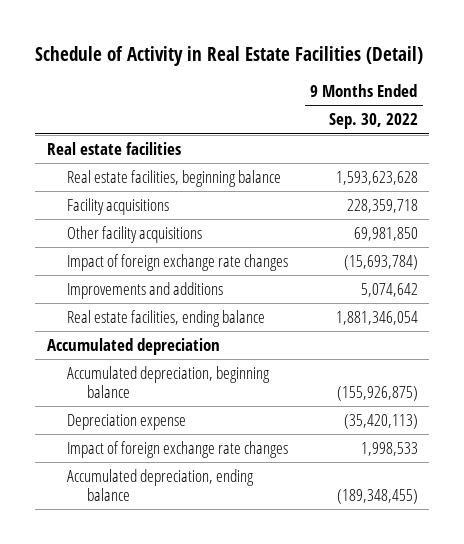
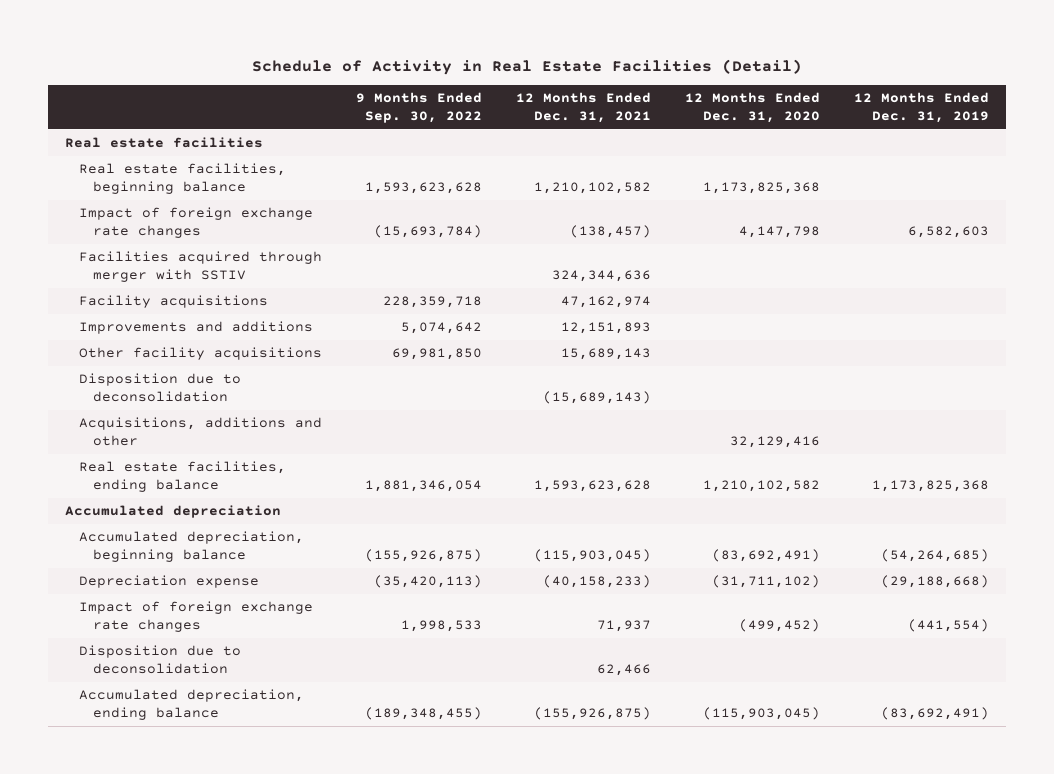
- | 9 Months Ended Sep. 30, 2022
+ | 9 Months Ended Sep. 30, 2022 | 12 Months Ended Dec. 31, 2021 | 12 Months Ended Dec. 31, 2020 | 12 Months Ended Dec. 31, 2019
+ Facilities acquired through merger with SSTIV | | 324,344,636 | |
moved down: Facility acquisitions | 228,359,718 | 47,162,974 | |
moved down: Other facility acquisitions | 69,981,850 | 15,689,143 | |
+ Disposition due to deconsolidation | | (15,689,143) | |
+ Acquisitions, additions and other | | | 32,129,416 |
+ Disposition due to deconsolidation | | 62,466 | |

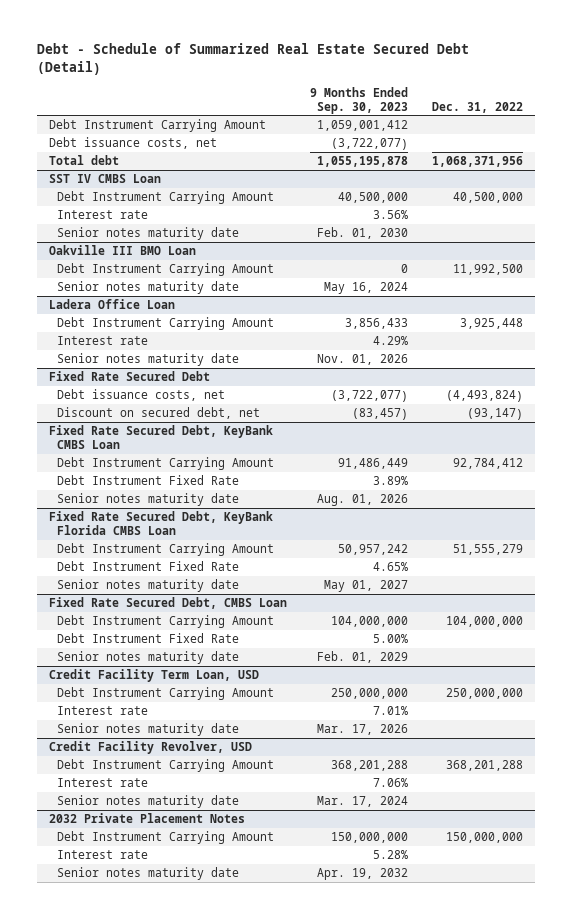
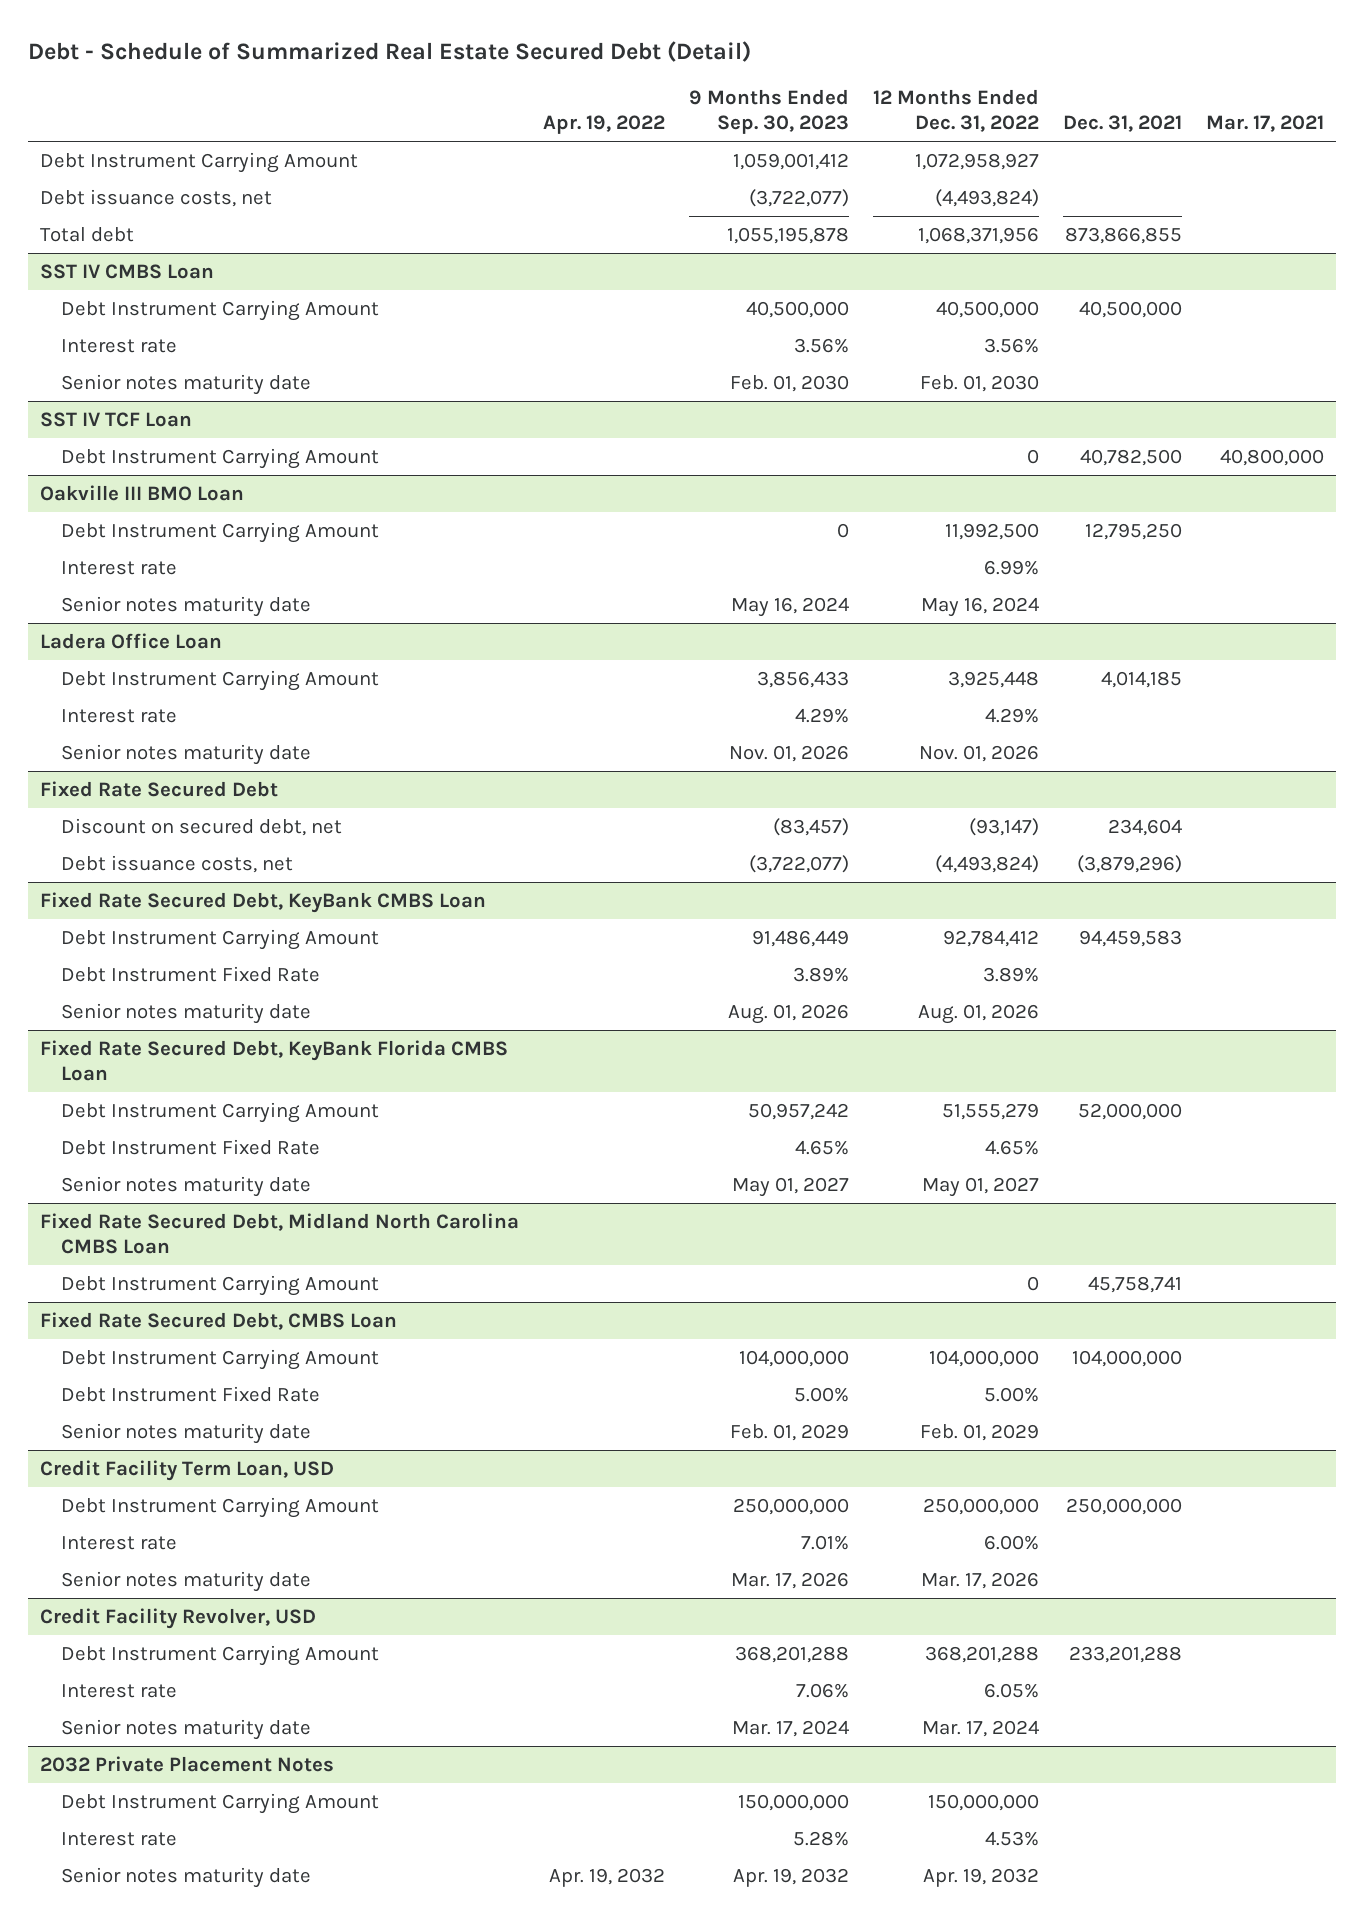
- | 9 Months Ended Sep. 30, 2023 | Dec. 31, 2022
+ | Apr. 19, 2022 | 9 Months Ended Sep. 30, 2023 | 12 Months Ended Dec. 31, 2022 | Dec. 31, 2021 | Mar. 17, 2021
+ SST IV TCF Loan
+ Debt Instrument Carrying Amount | | | 0 | 40,782,500 | 40,800,000
@ Oakville III BMO Loan
+ Interest rate | | | 6.99% | |
@ Fixed Rate Secured Debt
moved down: Debt issuance costs, net | | (3,722,077) | (4,493,824) | (3,879,296) |
+ Fixed Rate Secured Debt, Midland North Carolina CMBS Loan
+ Debt Instrument Carrying Amount | | | 0 | 45,758,741 |

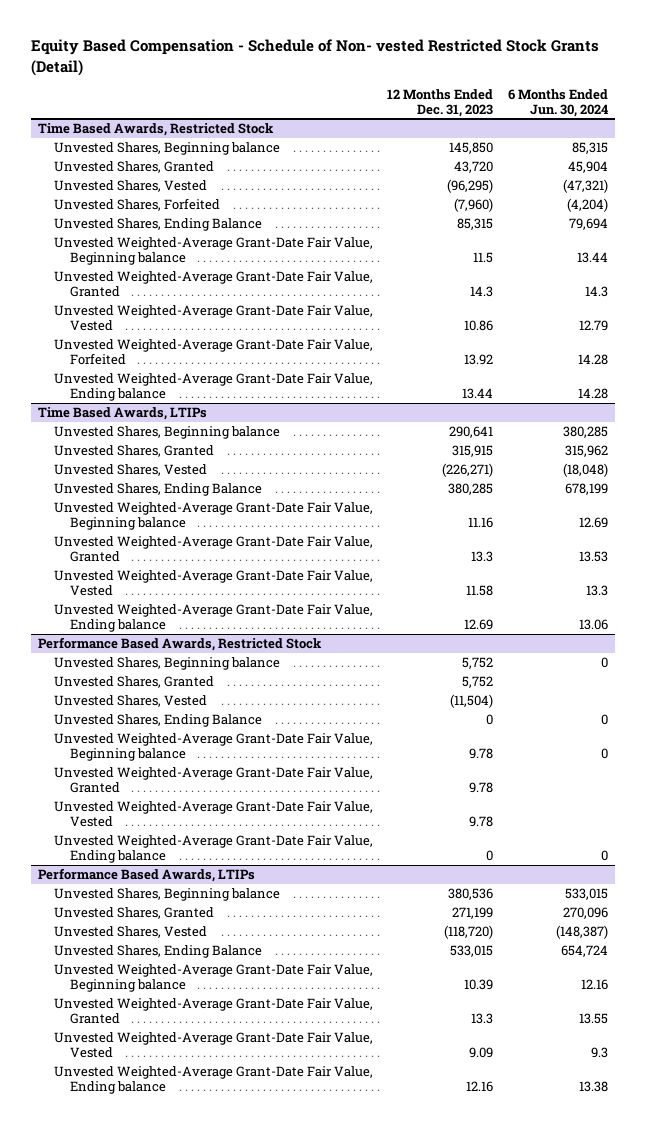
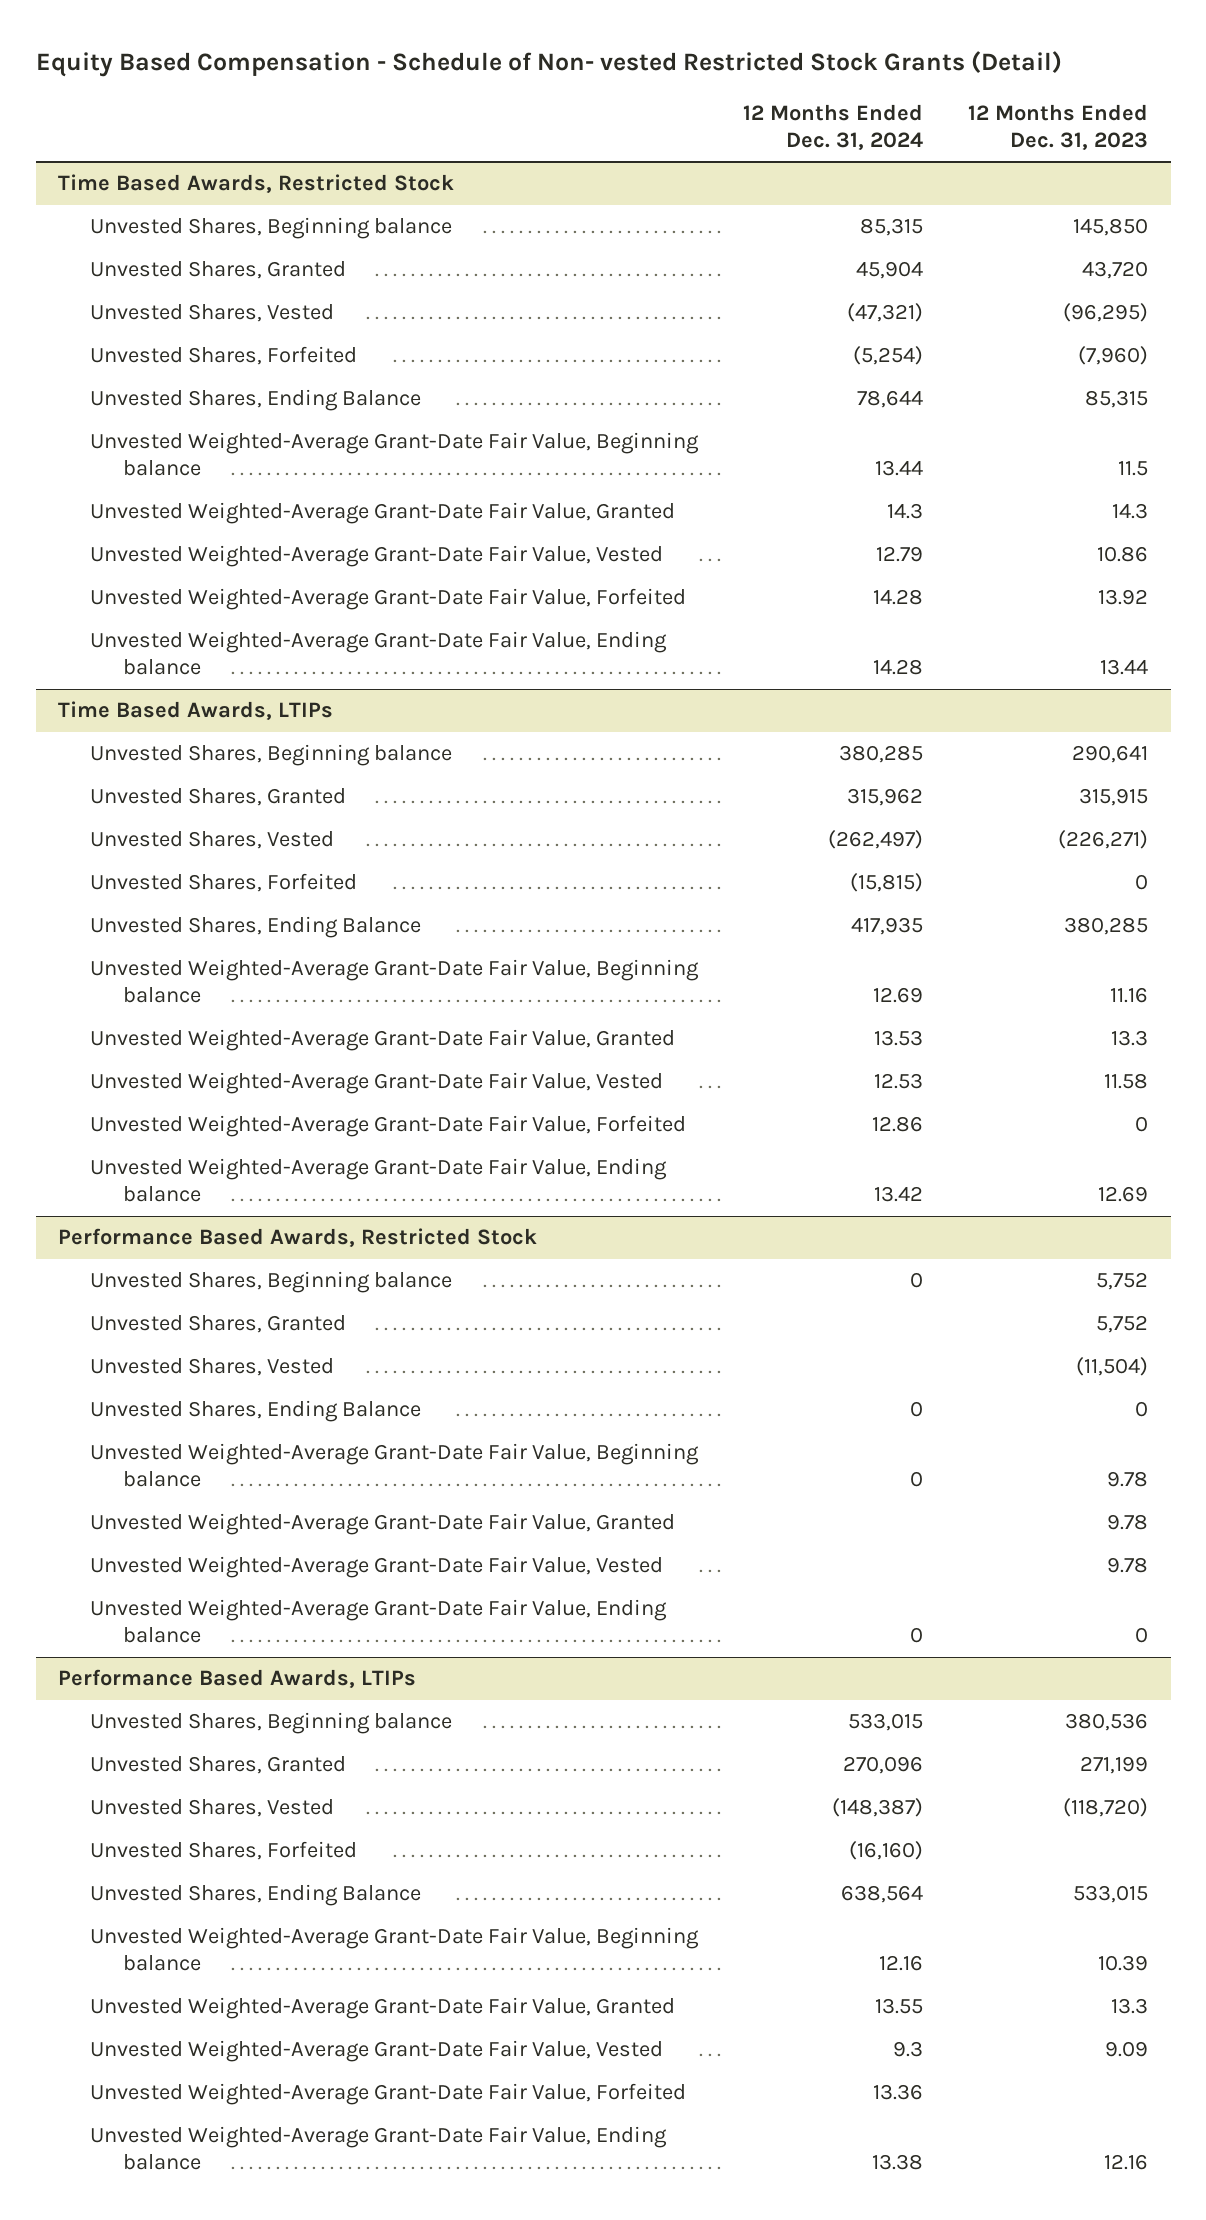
- | 12 Months Ended Dec. 31, 2023 | 6 Months Ended Jun. 30, 2024
+ | 12 Months Ended Dec. 31, 2024 | 12 Months Ended Dec. 31, 2023
@ Time Based Awards, LTIPs
+ Unvested Shares, Forfeited | (15,815) | 0
+ Unvested Weighted-Average Grant-Date Fair Value, Forfeited | 12.86 | 0
@ Performance Based Awards, LTIPs
+ Unvested Shares, Forfeited | (16,160) |
+ Unvested Weighted-Average Grant-Date Fair Value, Forfeited | 13.36 |

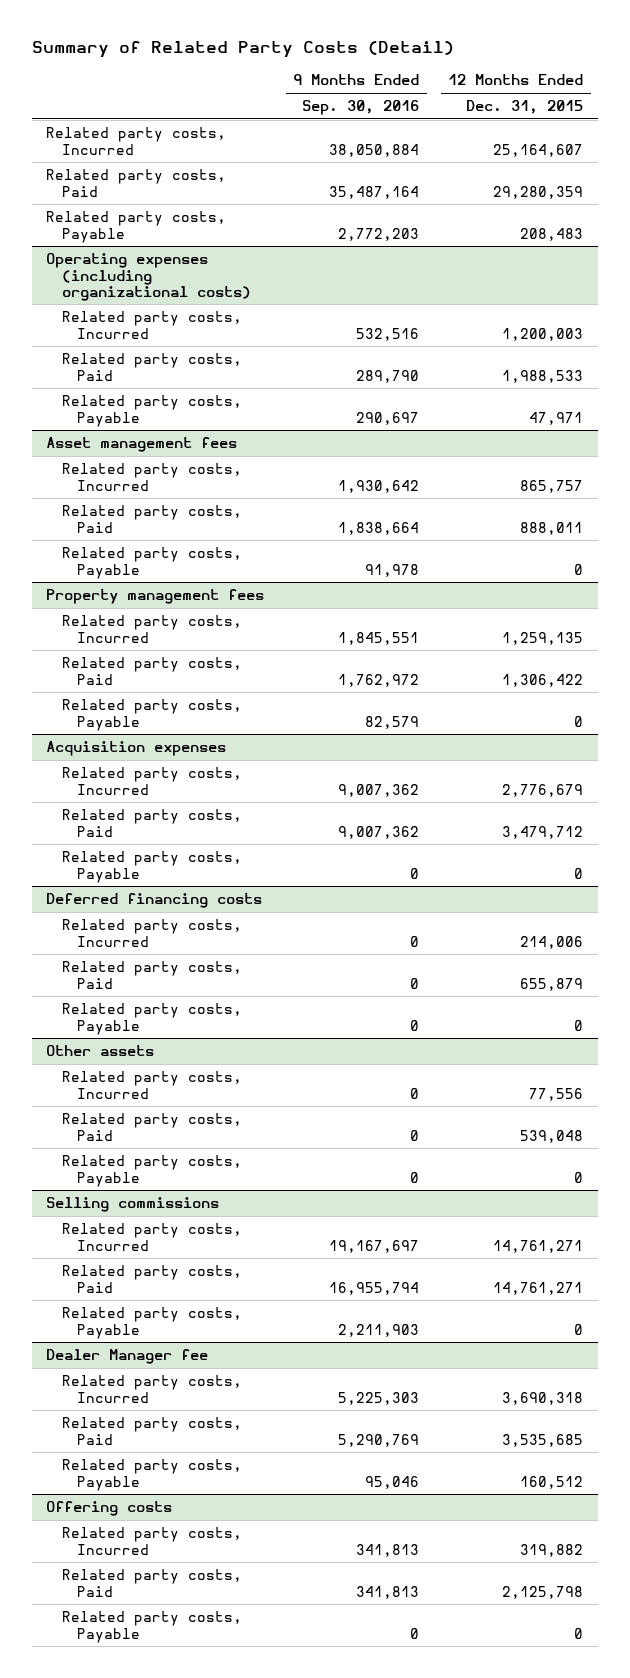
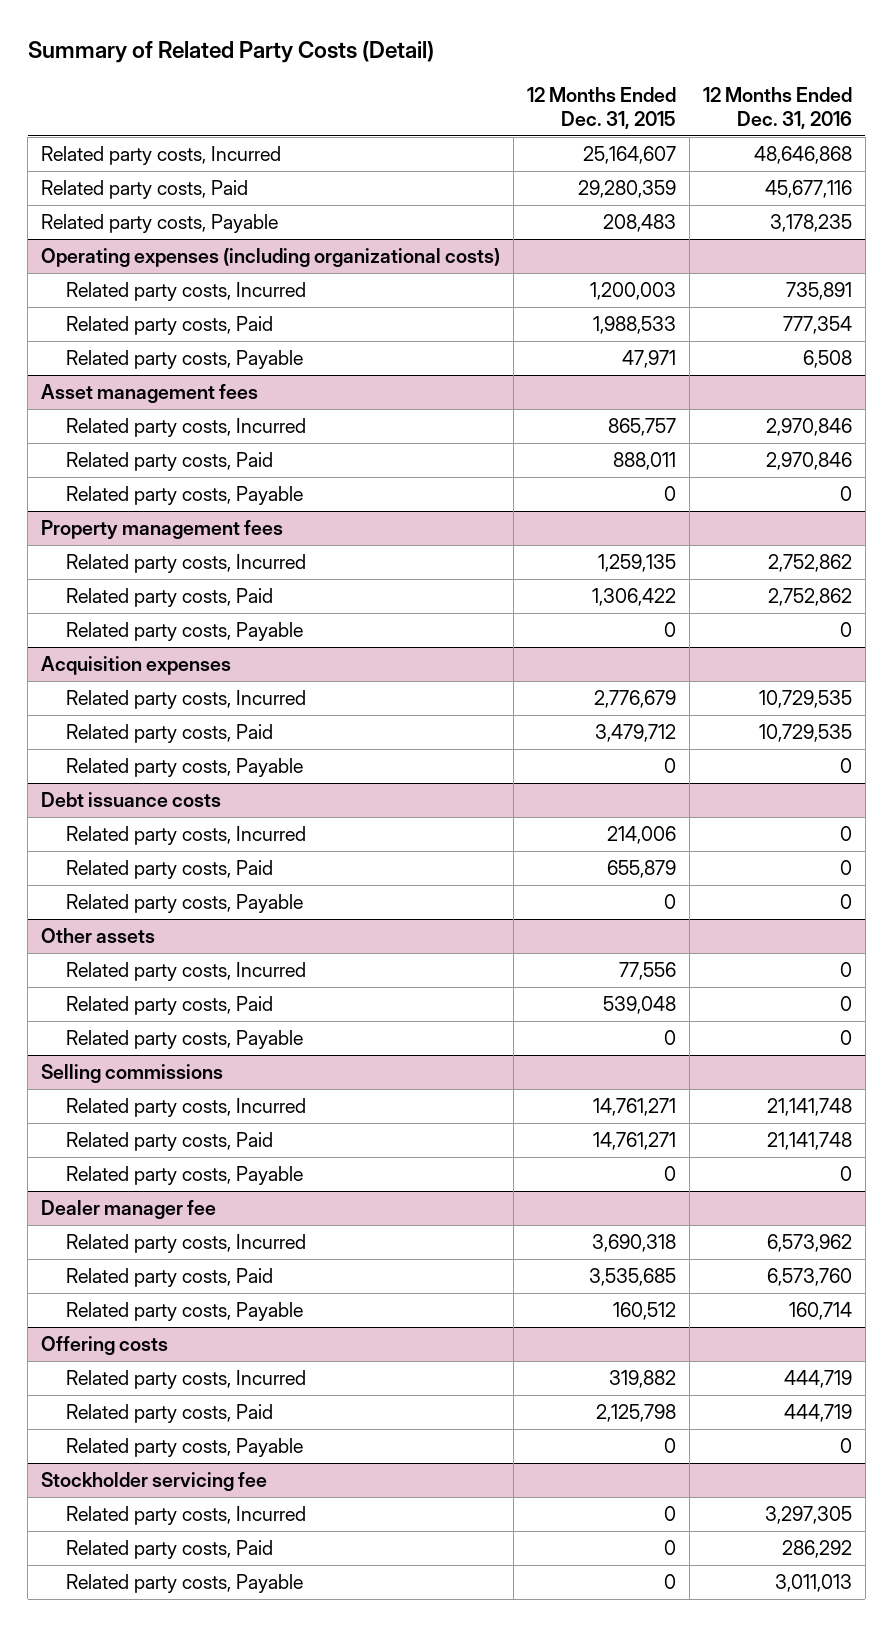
- | 9 Months Ended Sep. 30, 2016 | 12 Months Ended Dec. 31, 2015
+ | 12 Months Ended Dec. 31, 2015 | 12 Months Ended Dec. 31, 2016
- Deferred financing costs
+ Debt issuance costs
- Dealer Manager fee
+ Dealer manager fee
+ Stockholder servicing fee
+ Related party costs, Incurred | 0 | 3,297,305
+ Related party costs, Paid | 0 | 286,292
+ Related party costs, Payable | 0 | 3,011,013

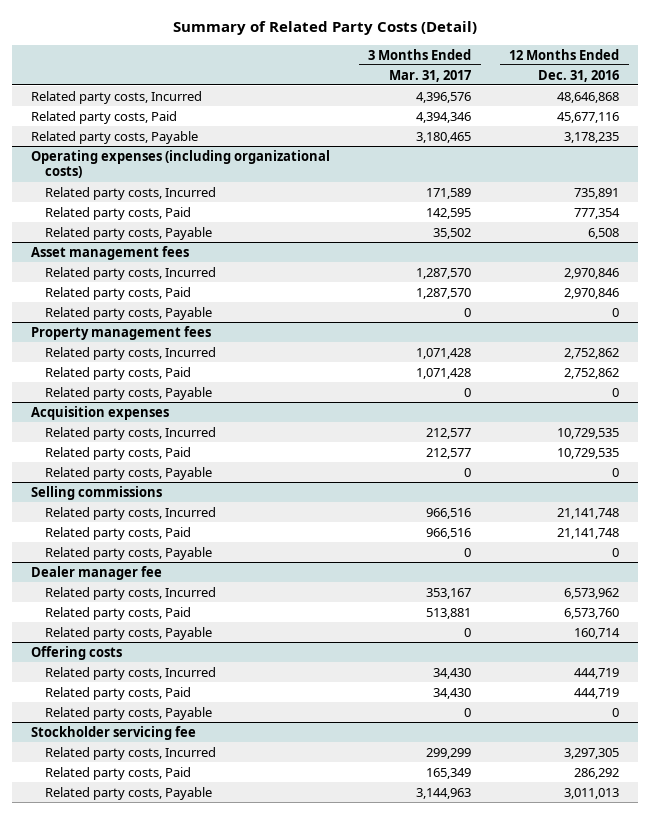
- | 12 Months Ended Dec. 31, 2015 | 12 Months Ended Dec. 31, 2016
+ | 3 Months Ended Mar. 31, 2017 | 12 Months Ended Dec. 31, 2016
- Debt issuance costs
- Related party costs, Incurred | 214,006 | 0
- Related party costs, Paid | 655,879 | 0
- Related party costs, Payable | 0 | 0
- Other assets
- Related party costs, Incurred | 77,556 | 0
- Related party costs, Paid | 539,048 | 0
- Related party costs, Payable | 0 | 0

